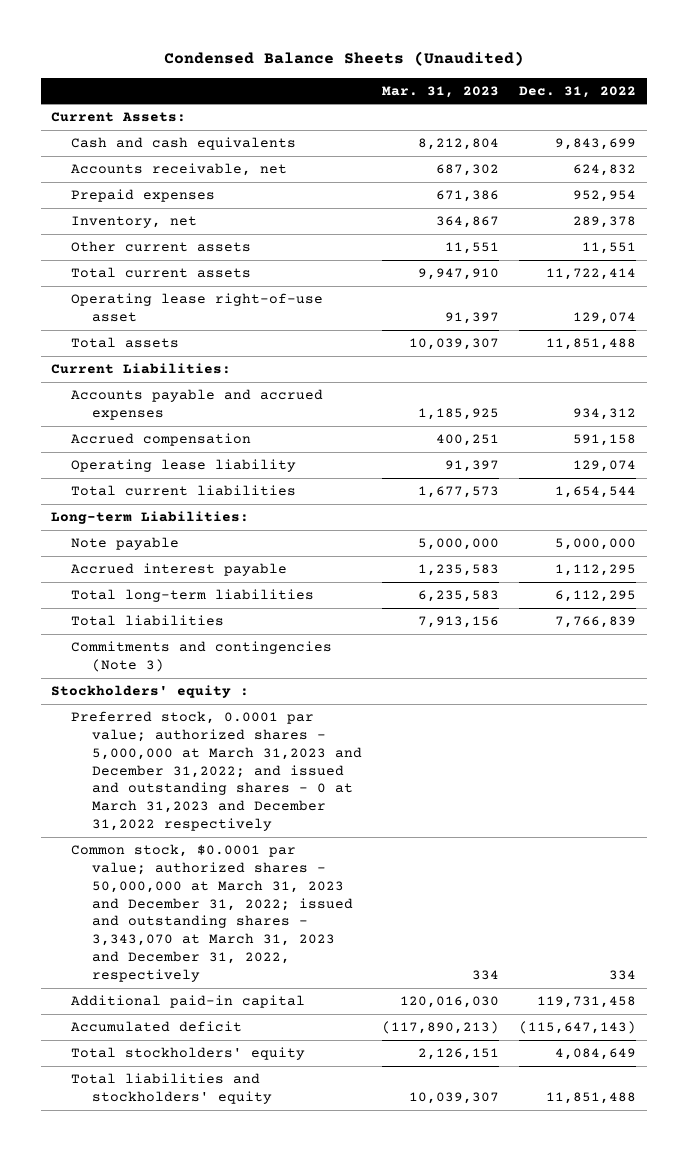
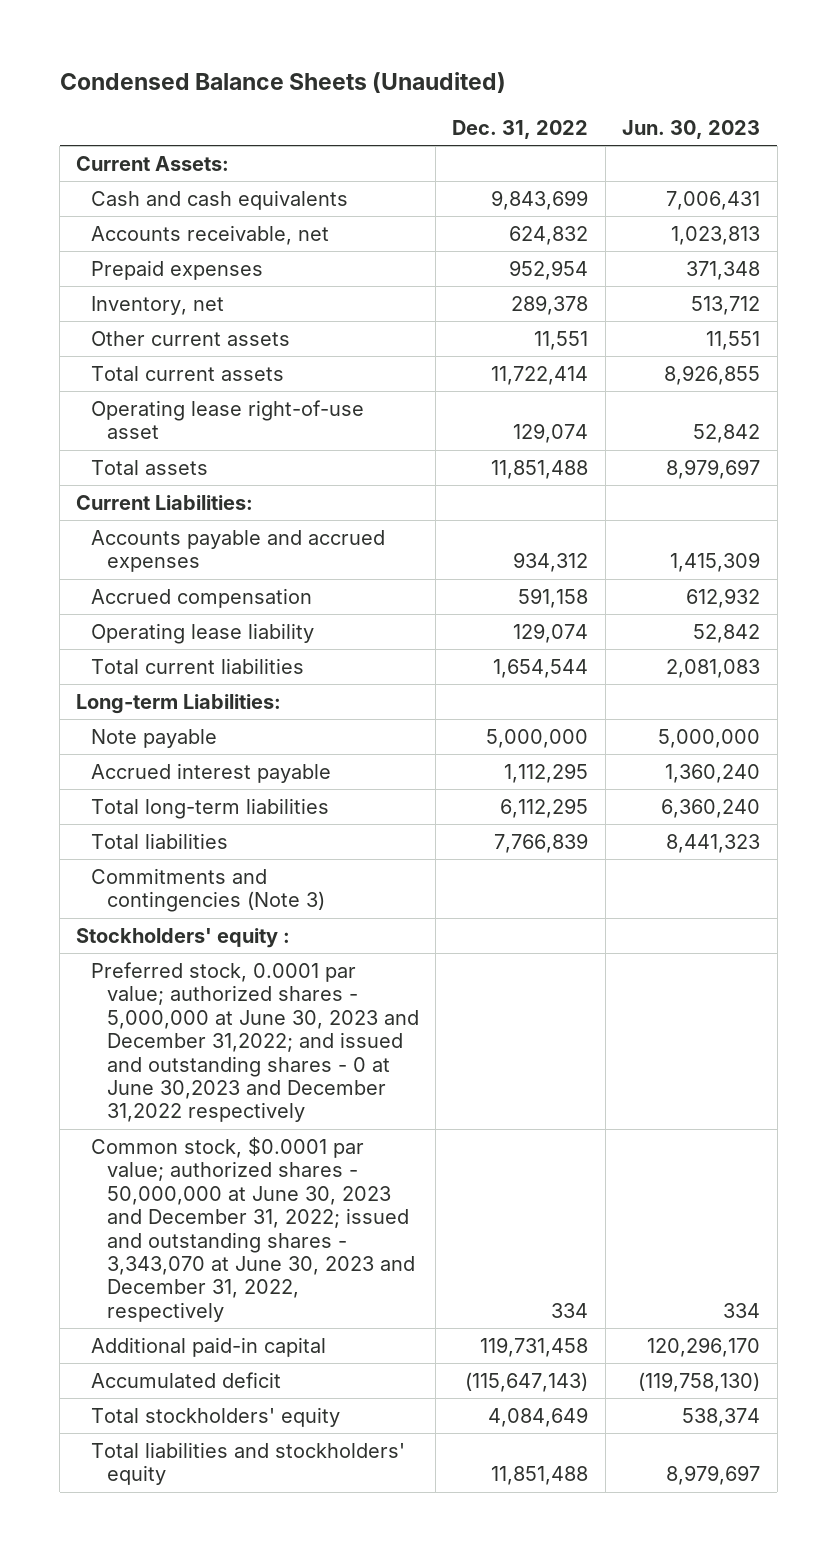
- | Mar. 31, 2023 | Dec. 31, 2022
+ | Dec. 31, 2022 | Jun. 30, 2023
- Preferred stock, 0.0001 par value; authorized shares - 5,000,000 at March 31,2023 and December 31,2022; and issued and outstanding shares - 0 at March 31,2023 and December 31,2022 respectively
- Common stock, $0.0001 par value; authorized shares - 50,000,000 at March 31, 2023 and December 31, 2022; issued and outstanding shares - 3,343,070 at March 31, 2023 and December 31, 2022, respectively | 334 | 334
+ Preferred stock, 0.0001 par value; authorized shares - 5,000,000 at June 30, 2023 and December 31,2022; and issued and outstanding shares - 0 at June 30,2023 and December 31,2022 respectively
+ Common stock, $0.0001 par value; authorized shares - 50,000,000 at June 30, 2023 and December 31, 2022; issued and outstanding shares - 3,343,070 at June 30, 2023 and December 31, 2022, respectively | 334 | 334

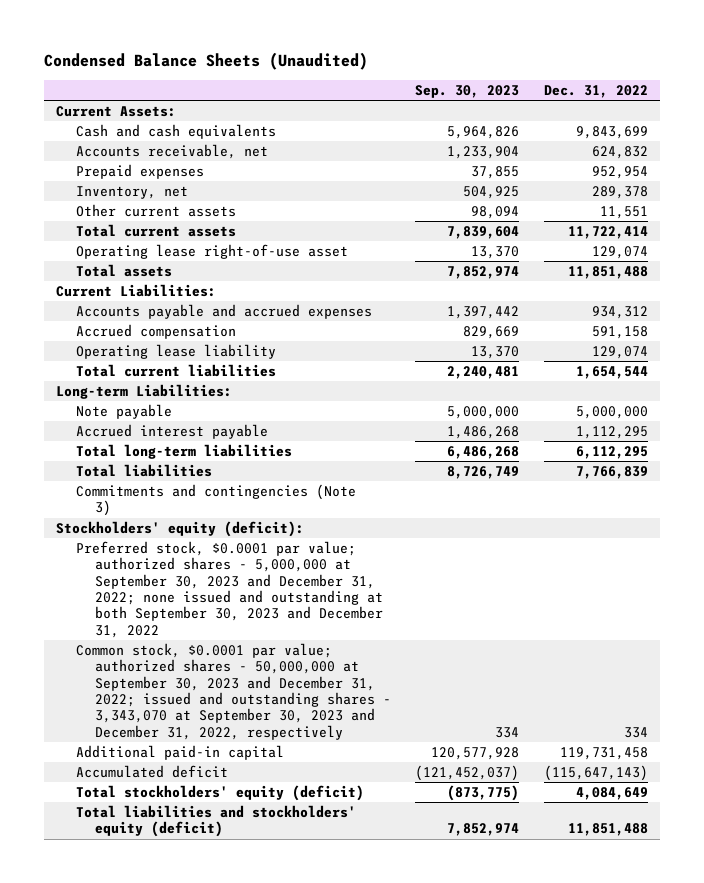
- | Dec. 31, 2022 | Jun. 30, 2023
+ | Sep. 30, 2023 | Dec. 31, 2022
- Stockholders' equity :
- Preferred stock, 0.0001 par value; authorized shares - 5,000,000 at June 30, 2023 and December 31,2022; and issued and outstanding shares - 0 at June 30,2023 and December 31,2022 respectively
- Common stock, $0.0001 par value; authorized shares - 50,000,000 at June 30, 2023 and December 31, 2022; issued and outstanding shares - 3,343,070 at June 30, 2023 and December 31, 2022, respectively | 334 | 334
+ Stockholders' equity (deficit):
+ Preferred stock, $0.0001 par value; authorized shares - 5,000,000 at September 30, 2023 and December 31, 2022; none issued and outstanding at both September 30, 2023 and December 31, 2022
+ Common stock, $0.0001 par value; authorized shares - 50,000,000 at September 30, 2023 and December 31, 2022; issued and outstanding shares - 3,343,070 at September 30, 2023 and December 31, 2022, respectively | 334 | 334
- Total stockholders' equity | 4,084,649 | 538,374
- Total liabilities and stockholders' equity | 11,851,488 | 8,979,697
+ Total stockholders' equity (deficit) | (873,775) | 4,084,649
+ Total liabilities and stockholders' equity (deficit) | 7,852,974 | 11,851,488

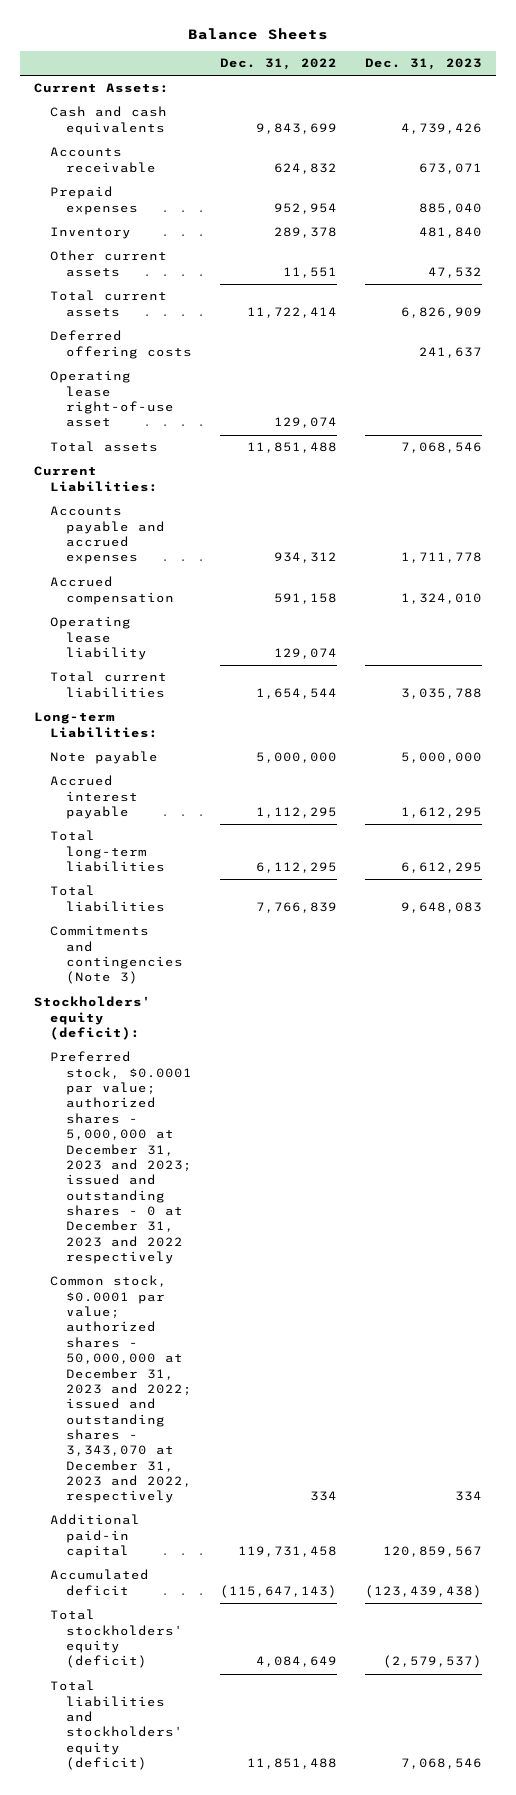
- Condensed Balance Sheets (Unaudited)
+ Balance Sheets
- | Sep. 30, 2023 | Dec. 31, 2022
+ | Dec. 31, 2022 | Dec. 31, 2023
- Accounts receivable, net | 1,233,904 | 624,832
+ Accounts receivable | 624,832 | 673,071
- Inventory, net | 504,925 | 289,378
+ Inventory | 289,378 | 481,840
+ Deferred offering costs | | 241,637
- Preferred stock, $0.0001 par value; authorized shares - 5,000,000 at September 30, 2023 and December 31, 2022; none issued and outstanding at both September 30, 2023 and December 31, 2022
- Common stock, $0.0001 par value; authorized shares - 50,000,000 at September 30, 2023 and December 31, 2022; issued and outstanding shares - 3,343,070 at September 30, 2023 and December 31, 2022, respectively | 334 | 334
+ Preferred stock, $0.0001 par value; authorized shares - 5,000,000 at December 31, 2023 and 2023; issued and outstanding shares - 0 at December 31, 2023 and 2022 respectively
+ Common stock, $0.0001 par value; authorized shares - 50,000,000 at December 31, 2023 and 2022; issued and outstanding shares - 3,343,070 at December 31, 2023 and 2022, respectively | 334 | 334

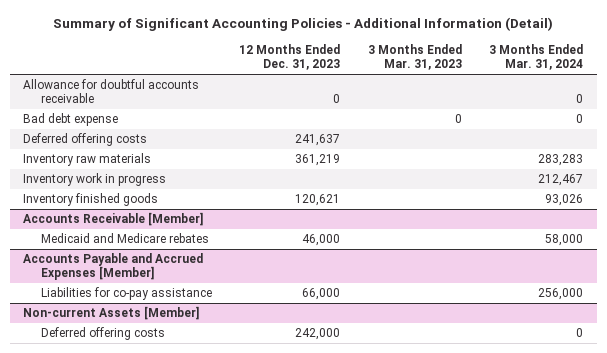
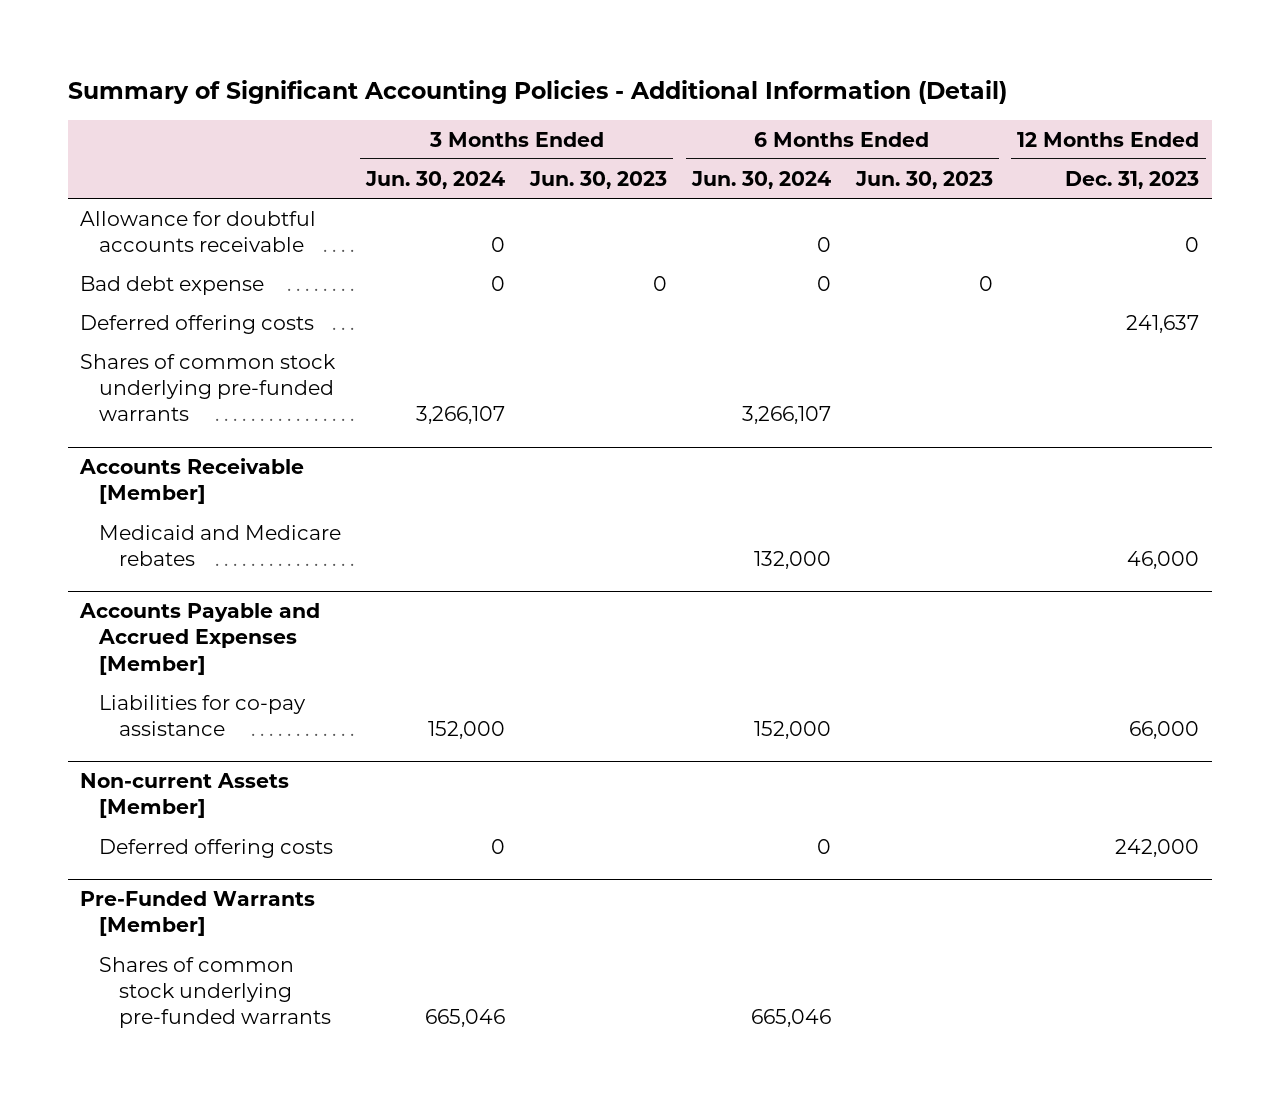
- | 12 Months Ended Dec. 31, 2023 | 3 Months Ended Mar. 31, 2023 | 3 Months Ended Mar. 31, 2024
+ | 3 Months Ended Jun. 30, 2024 | 3 Months Ended Jun. 30, 2023 | 6 Months Ended Jun. 30, 2024 | 6 Months Ended Jun. 30, 2023 | 12 Months Ended Dec. 31, 2023
- Inventory raw materials | 361,219 | | 283,283
- Inventory work in progress | | | 212,467
- Inventory finished goods | 120,621 | | 93,026
+ Shares of common stock underlying pre-funded warrants | 3,266,107 | | 3,266,107 | |
+ Pre-Funded Warrants [Member]
+ Shares of common stock underlying pre-funded warrants | 665,046 | | 665,046 | |

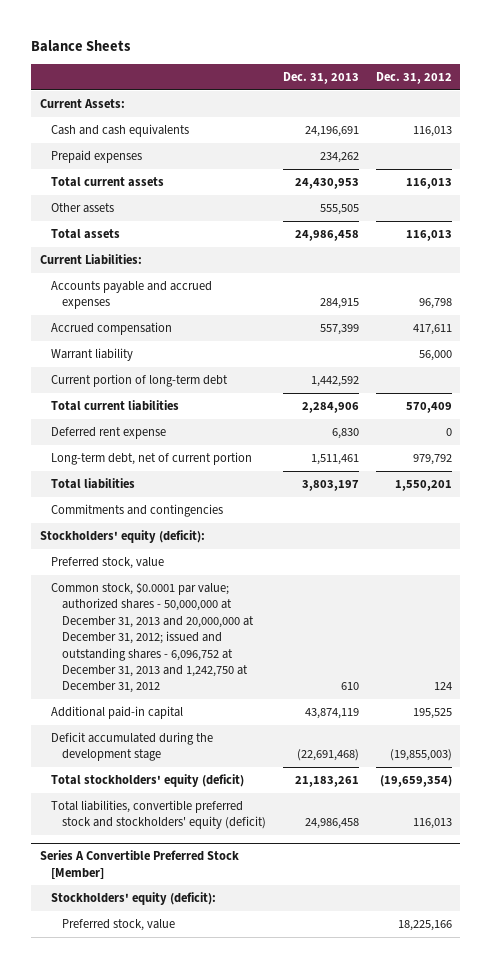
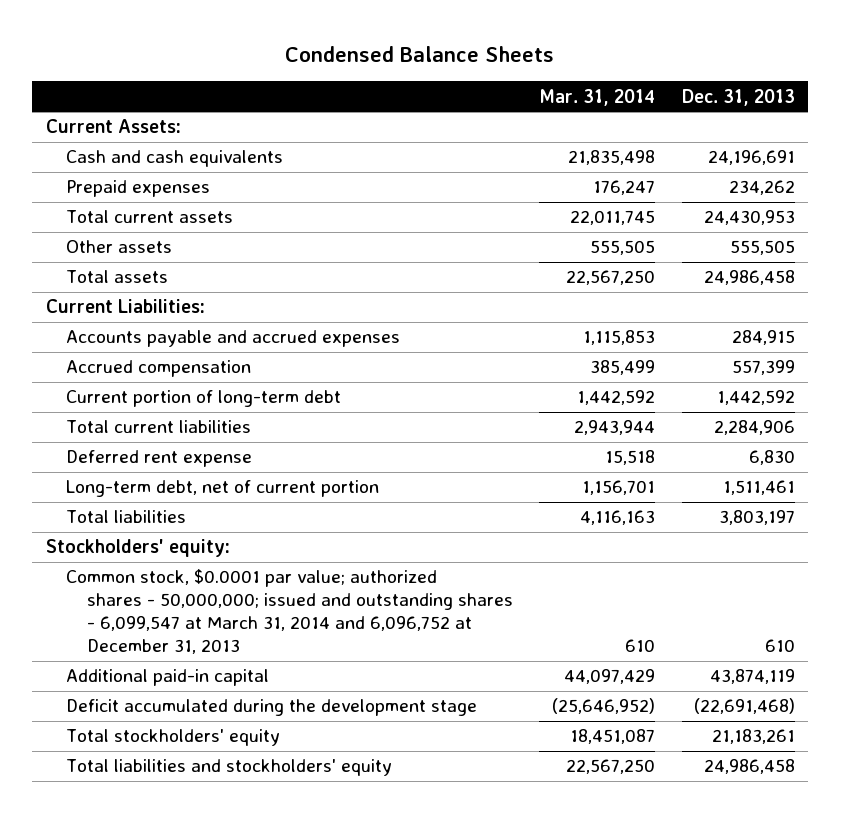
- Balance Sheets
+ Condensed Balance Sheets
- | Dec. 31, 2013 | Dec. 31, 2012
+ | Mar. 31, 2014 | Dec. 31, 2013
- Warrant liability | | 56,000
- Commitments and contingencies
- Stockholders' equity (deficit):
- Preferred stock, value
- Common stock, $0.0001 par value; authorized shares - 50,000,000 at December 31, 2013 and 20,000,000 at December 31, 2012; issued and outstanding shares - 6,096,752 at December 31, 2013 and 1,242,750 at December 31, 2012 | 610 | 124
+ Stockholders' equity:
+ Common stock, $0.0001 par value; authorized shares - 50,000,000; issued and outstanding shares - 6,099,547 at March 31, 2014 and 6,096,752 at December 31, 2013 | 610 | 610
- Total stockholders' equity (deficit) | 21,183,261 | (19,659,354)
- Total liabilities, convertible preferred stock and stockholders' equity (deficit) | 24,986,458 | 116,013
- Series A Convertible Preferred Stock [Member]
- Stockholders' equity (deficit):
- Preferred stock, value | | 18,225,166
+ Total stockholders' equity | 18,451,087 | 21,183,261
+ Total liabilities and stockholders' equity | 22,567,250 | 24,986,458

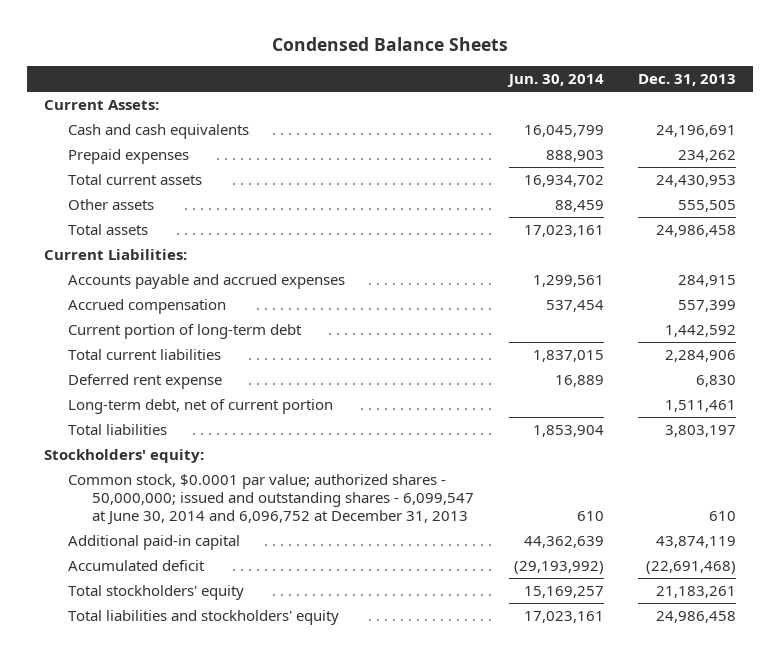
- | Mar. 31, 2014 | Dec. 31, 2013
+ | Jun. 30, 2014 | Dec. 31, 2013
- Common stock, $0.0001 par value; authorized shares - 50,000,000; issued and outstanding shares - 6,099,547 at March 31, 2014 and 6,096,752 at December 31, 2013 | 610 | 610
+ Common stock, $0.0001 par value; authorized shares - 50,000,000; issued and outstanding shares - 6,099,547 at June 30, 2014 and 6,096,752 at December 31, 2013 | 610 | 610
- Deficit accumulated during the development stage | (25,646,952) | (22,691,468)
+ Accumulated deficit | (29,193,992) | (22,691,468)

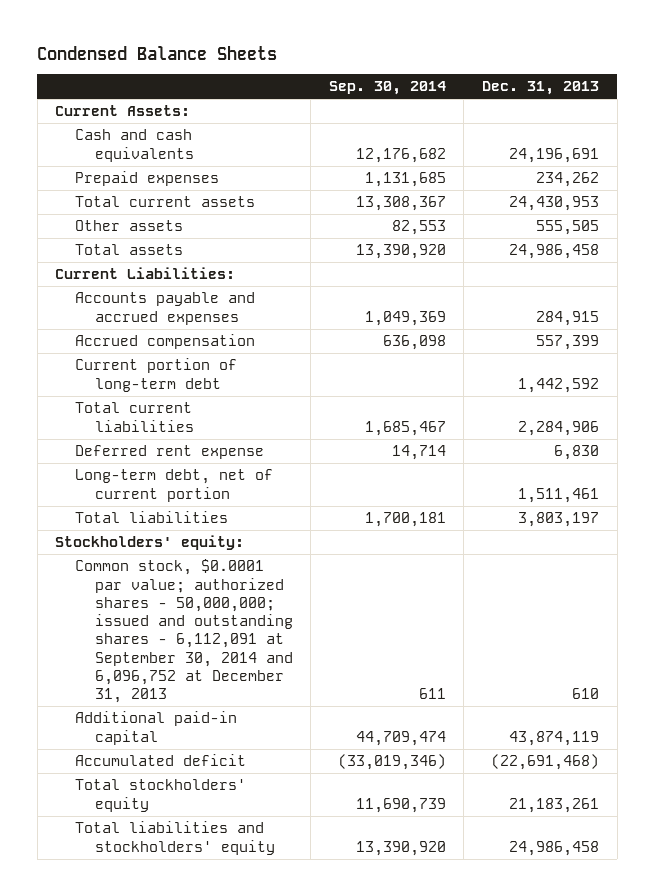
- | Jun. 30, 2014 | Dec. 31, 2013
+ | Sep. 30, 2014 | Dec. 31, 2013
- Common stock, $0.0001 par value; authorized shares - 50,000,000; issued and outstanding shares - 6,099,547 at June 30, 2014 and 6,096,752 at December 31, 2013 | 610 | 610
+ Common stock, $0.0001 par value; authorized shares - 50,000,000; issued and outstanding shares - 6,112,091 at September 30, 2014 and 6,096,752 at December 31, 2013 | 611 | 610

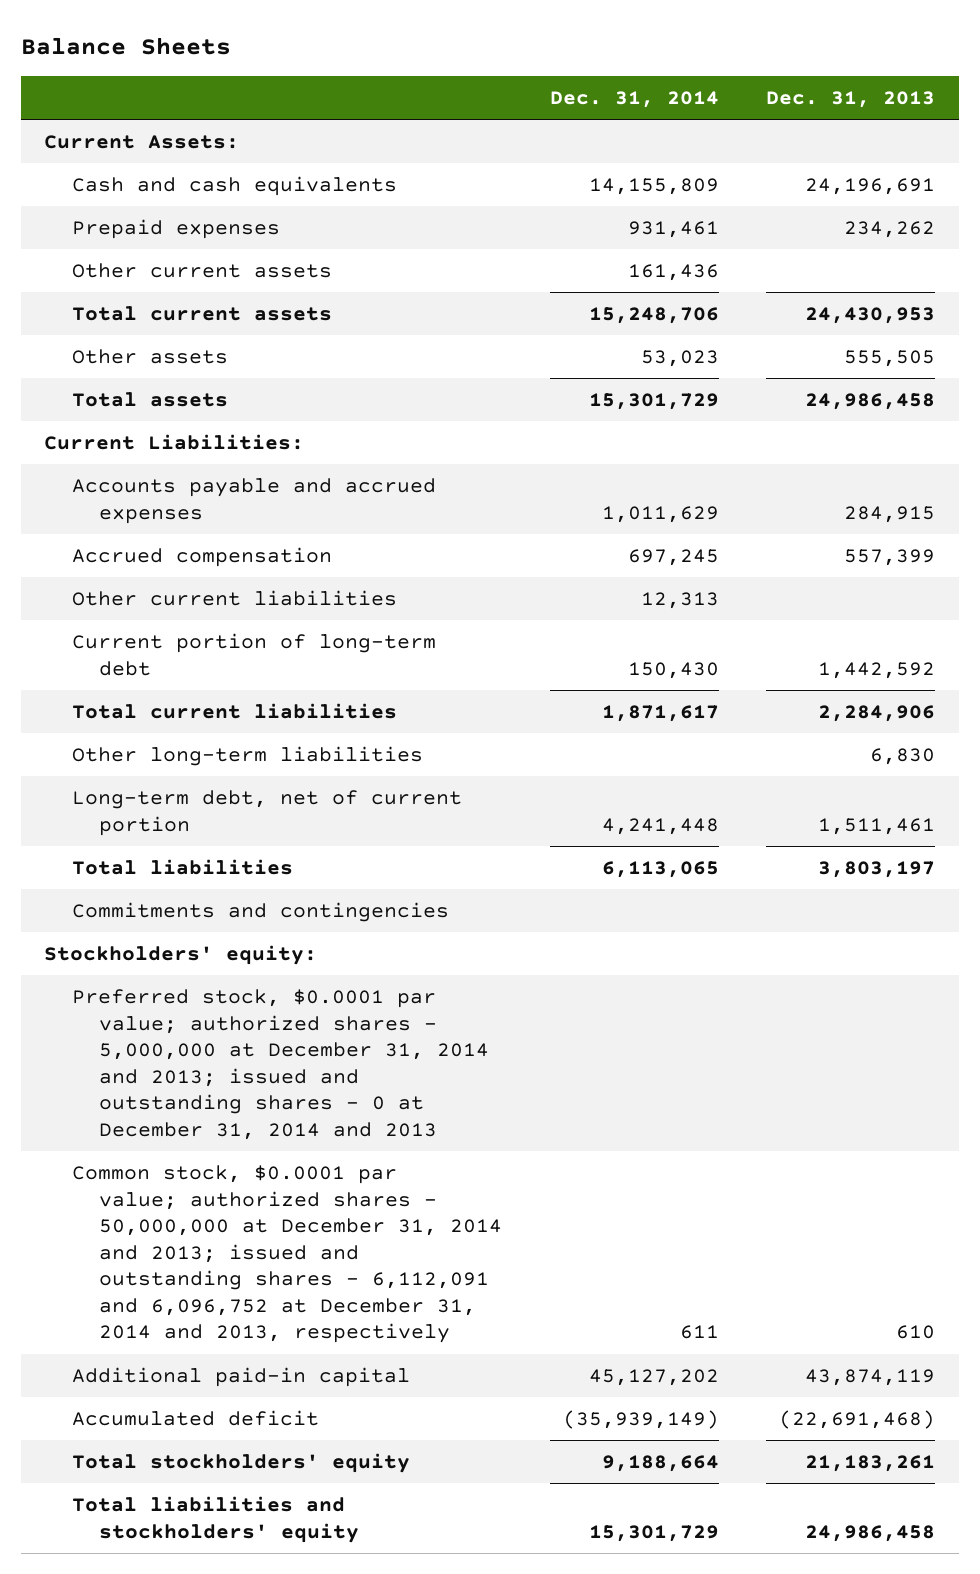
- Condensed Balance Sheets
+ Balance Sheets
- | Sep. 30, 2014 | Dec. 31, 2013
+ | Dec. 31, 2014 | Dec. 31, 2013
+ Other current assets | 161,436 |
+ Other current liabilities | 12,313 |
- Deferred rent expense | 14,714 | 6,830
+ Other long-term liabilities | | 6,830
+ Commitments and contingencies
- Common stock, $0.0001 par value; authorized shares - 50,000,000; issued and outstanding shares - 6,112,091 at September 30, 2014 and 6,096,752 at December 31, 2013 | 611 | 610
+ Preferred stock, $0.0001 par value; authorized shares - 5,000,000 at December 31, 2014 and 2013; issued and outstanding shares - 0 at December 31, 2014 and 2013
+ Common stock, $0.0001 par value; authorized shares - 50,000,000 at December 31, 2014 and 2013; issued and outstanding shares - 6,112,091 and 6,096,752 at December 31, 2014 and 2013, respectively | 611 | 610

